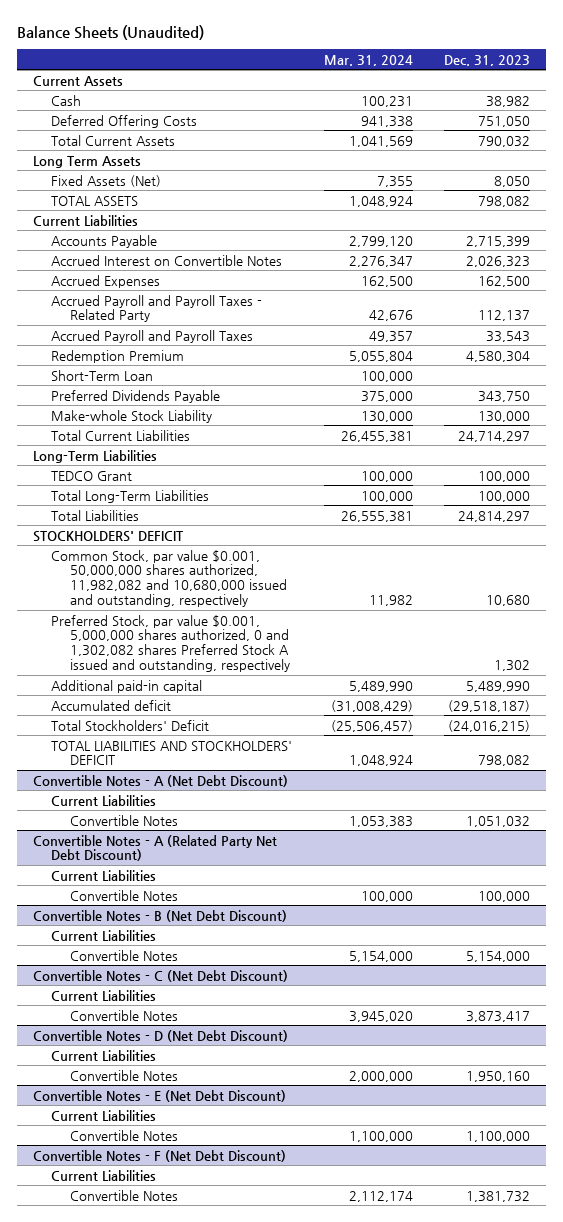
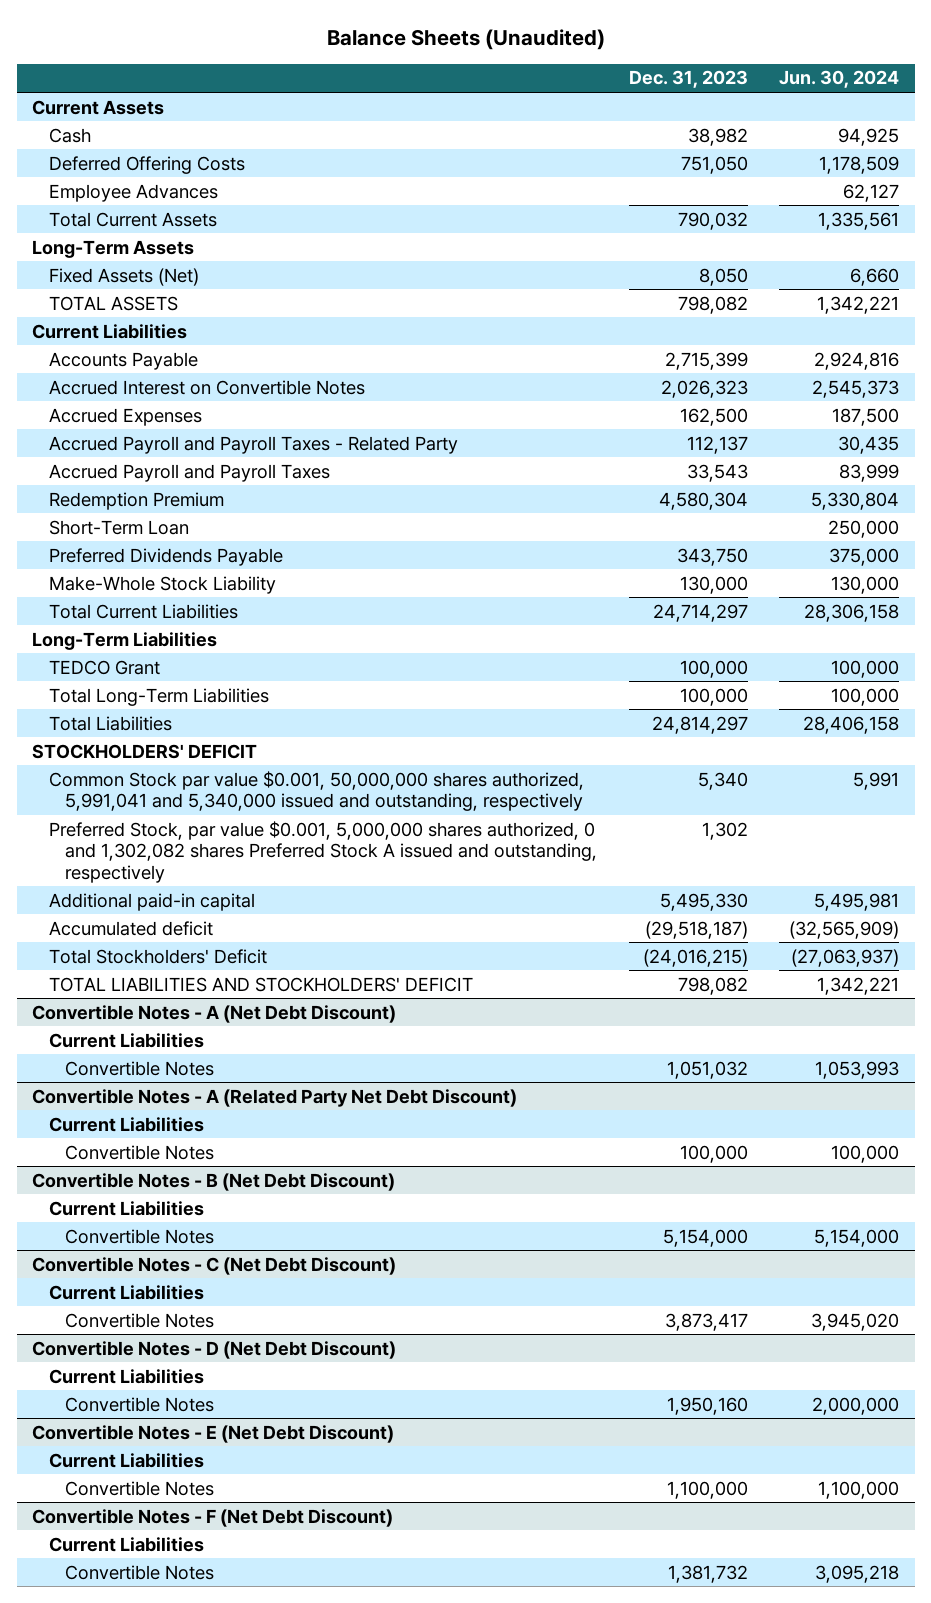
- | Mar. 31, 2024 | Dec. 31, 2023
+ | Dec. 31, 2023 | Jun. 30, 2024
+ Employee Advances | | 62,127
- Long Term Assets
+ Long-Term Assets
- Make-whole Stock Liability | 130,000 | 130,000
+ Make-Whole Stock Liability | 130,000 | 130,000
- Common Stock, par value $0.001, 50,000,000 shares authorized, 11,982,082 and 10,680,000 issued and outstanding, respectively | 11,982 | 10,680
+ Common Stock par value $0.001, 50,000,000 shares authorized, 5,991,041 and 5,340,000 issued and outstanding, respectively | 5,340 | 5,991
- Additional paid-in capital | 5,489,990 | 5,489,990
+ Additional paid-in capital | 5,495,330 | 5,495,981

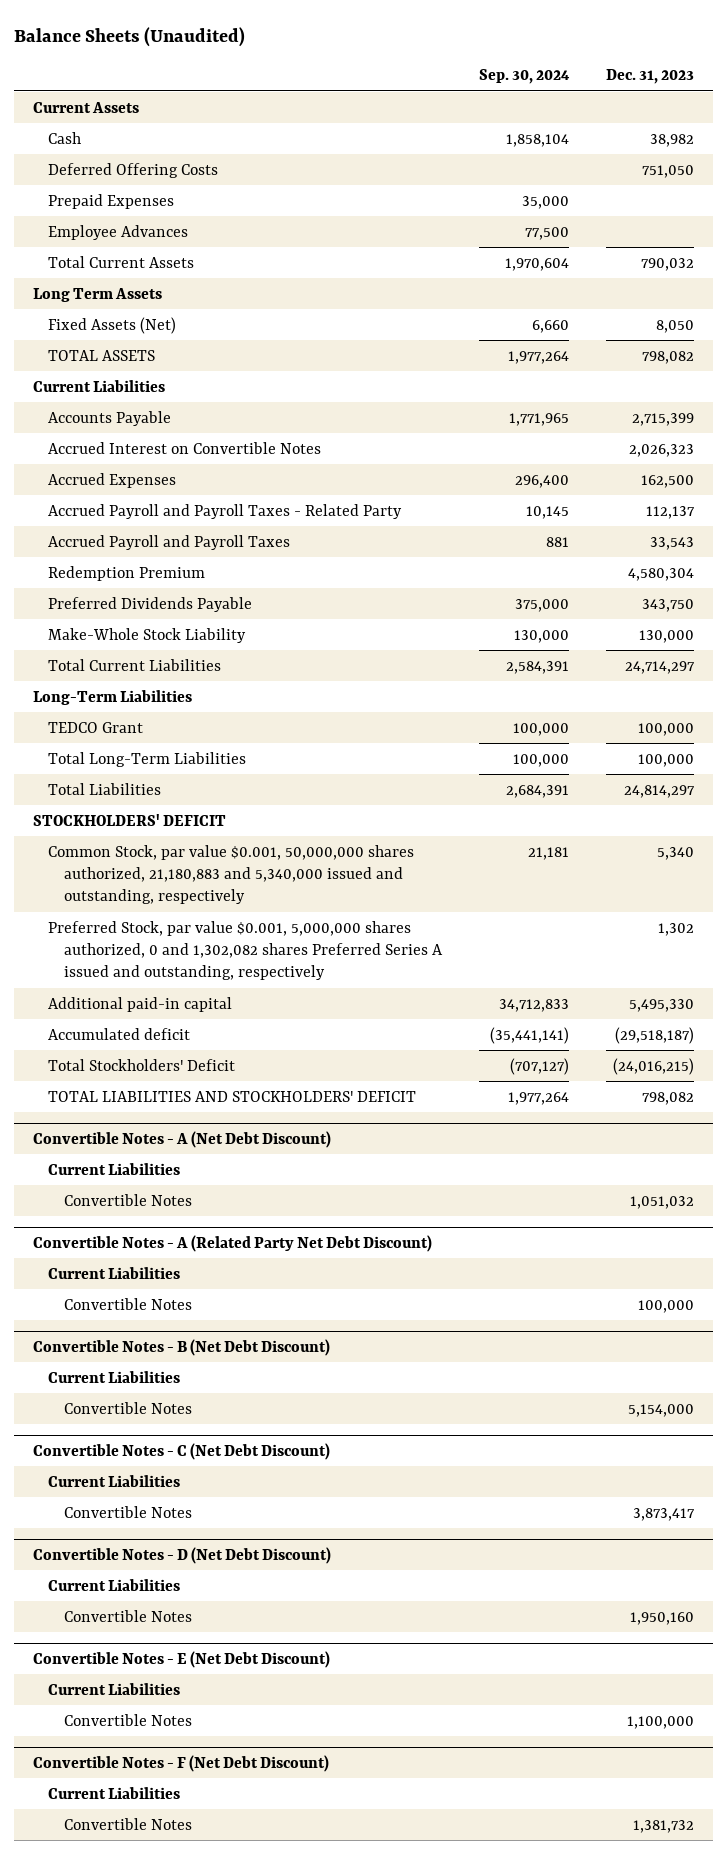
- | Dec. 31, 2023 | Jun. 30, 2024
+ | Sep. 30, 2024 | Dec. 31, 2023
+ Prepaid Expenses | 35,000 |
- Long-Term Assets
+ Long Term Assets
- Short-Term Loan | | 250,000
- Common Stock par value $0.001, 50,000,000 shares authorized, 5,991,041 and 5,340,000 issued and outstanding, respectively | 5,340 | 5,991
- Preferred Stock, par value $0.001, 5,000,000 shares authorized, 0 and 1,302,082 shares Preferred Stock A issued and outstanding, respectively | 1,302 |
+ Common Stock, par value $0.001, 50,000,000 shares authorized, 21,180,883 and 5,340,000 issued and outstanding, respectively | 21,181 | 5,340
+ Preferred Stock, par value $0.001, 5,000,000 shares authorized, 0 and 1,302,082 shares Preferred Series A issued and outstanding, respectively | | 1,302

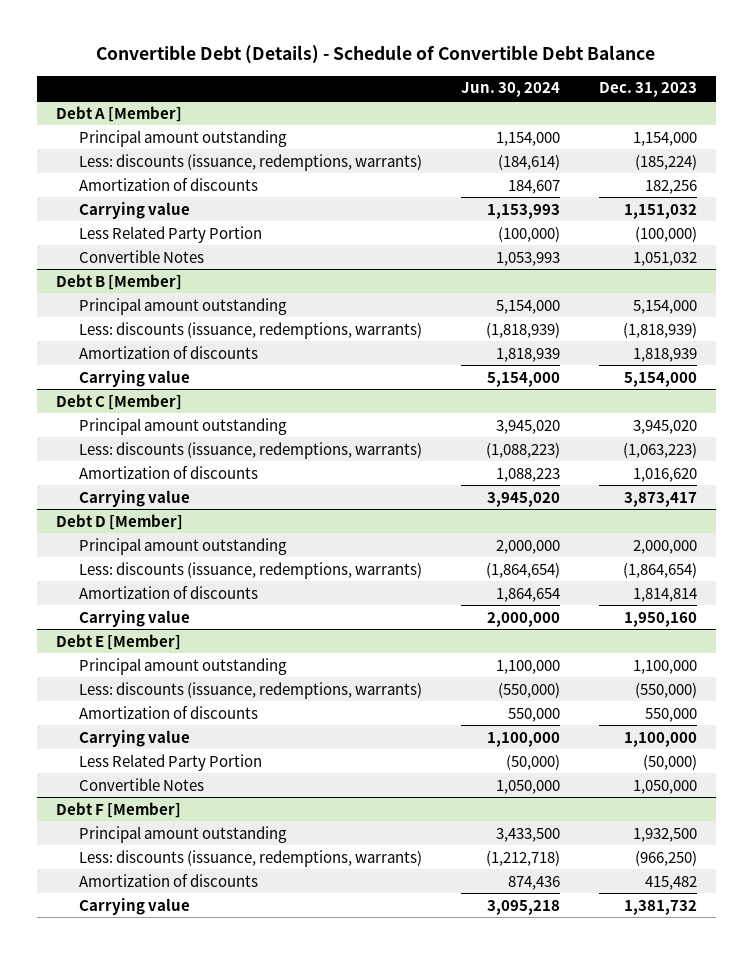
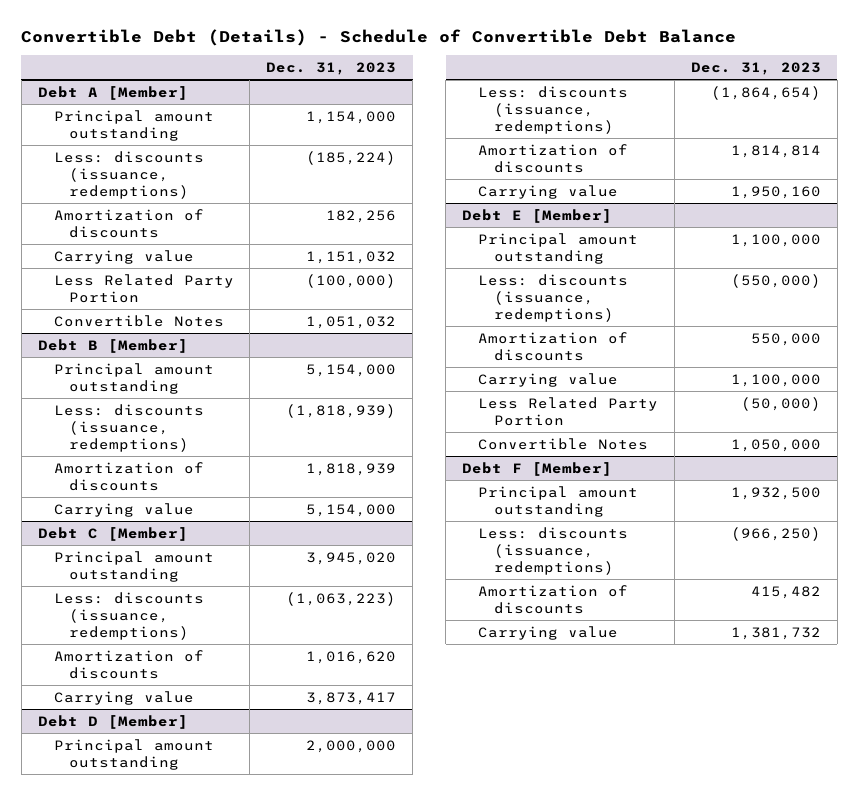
- | Jun. 30, 2024 | Dec. 31, 2023
+ | Dec. 31, 2023
@ Debt A [Member]
- Less: discounts (issuance, redemptions, warrants) | (184,614) | (185,224)
+ Less: discounts (issuance, redemptions) | (185,224)
@ Debt B [Member]
- Less: discounts (issuance, redemptions, warrants) | (1,818,939) | (1,818,939)
+ Less: discounts (issuance, redemptions) | (1,818,939)
@ Debt C [Member]
- Less: discounts (issuance, redemptions, warrants) | (1,088,223) | (1,063,223)
+ Less: discounts (issuance, redemptions) | (1,063,223)
@ Debt D [Member]
- Less: discounts (issuance, redemptions, warrants) | (1,864,654) | (1,864,654)
+ Less: discounts (issuance, redemptions) | (1,864,654)
@ Debt E [Member]
- Less: discounts (issuance, redemptions, warrants) | (550,000) | (550,000)
+ Less: discounts (issuance, redemptions) | (550,000)
@ Debt F [Member]
- Less: discounts (issuance, redemptions, warrants) | (1,212,718) | (966,250)
+ Less: discounts (issuance, redemptions) | (966,250)

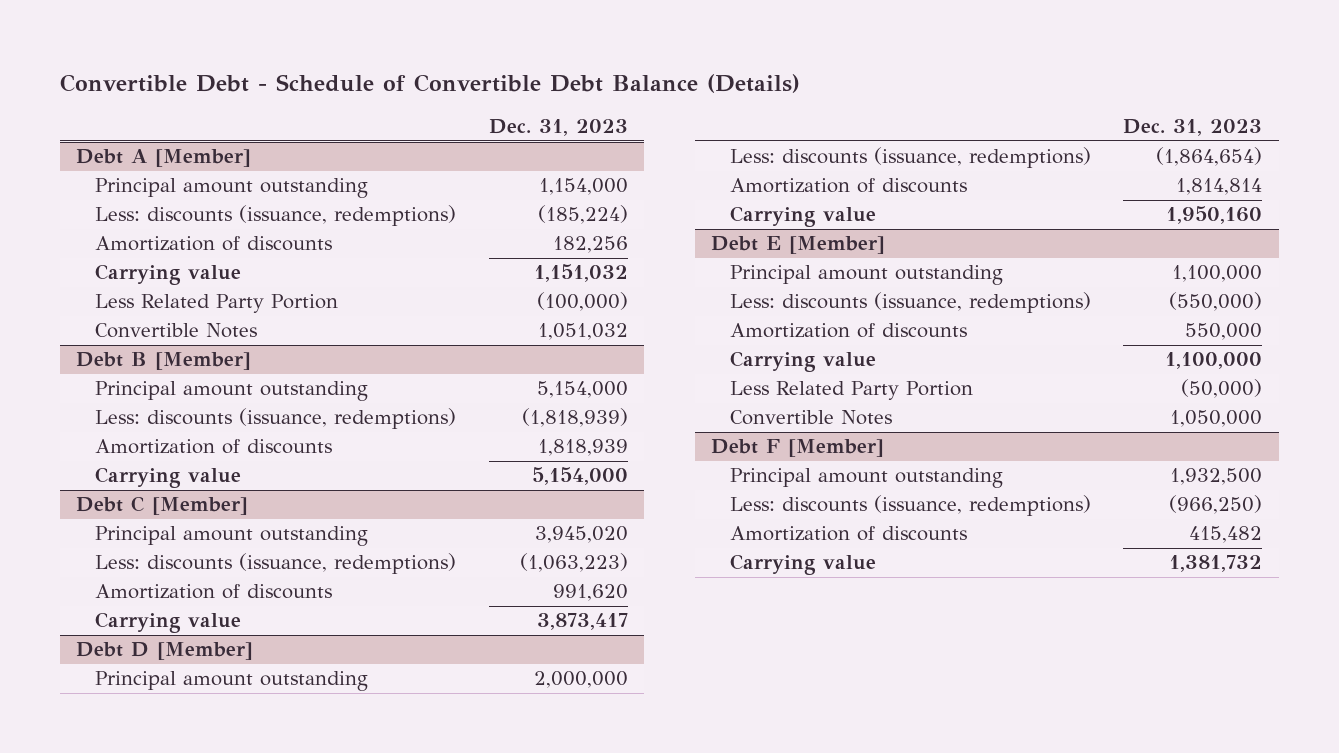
- Convertible Debt (Details) - Schedule of Convertible Debt Balance
+ Convertible Debt - Schedule of Convertible Debt Balance (Details)
@ Debt C [Member]
- Amortization of discounts | 1,016,620
+ Amortization of discounts | 991,620

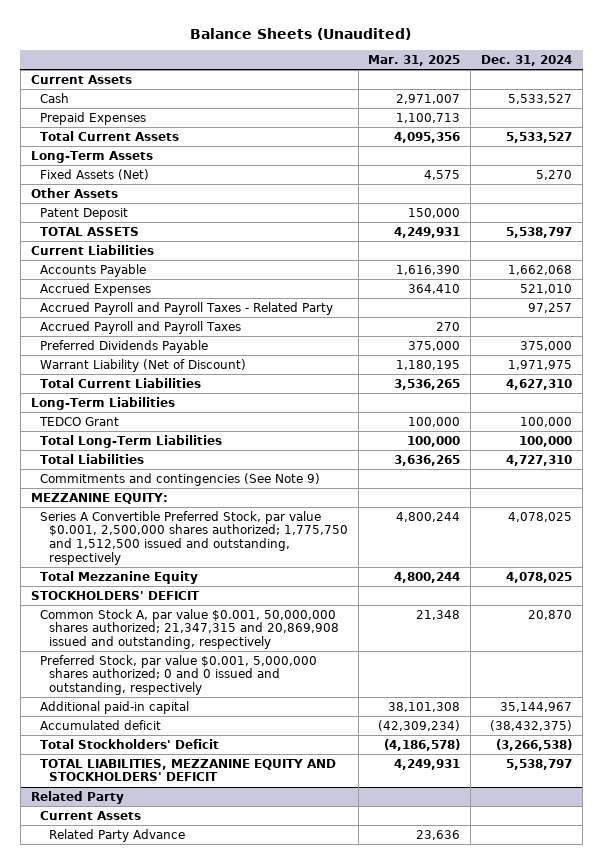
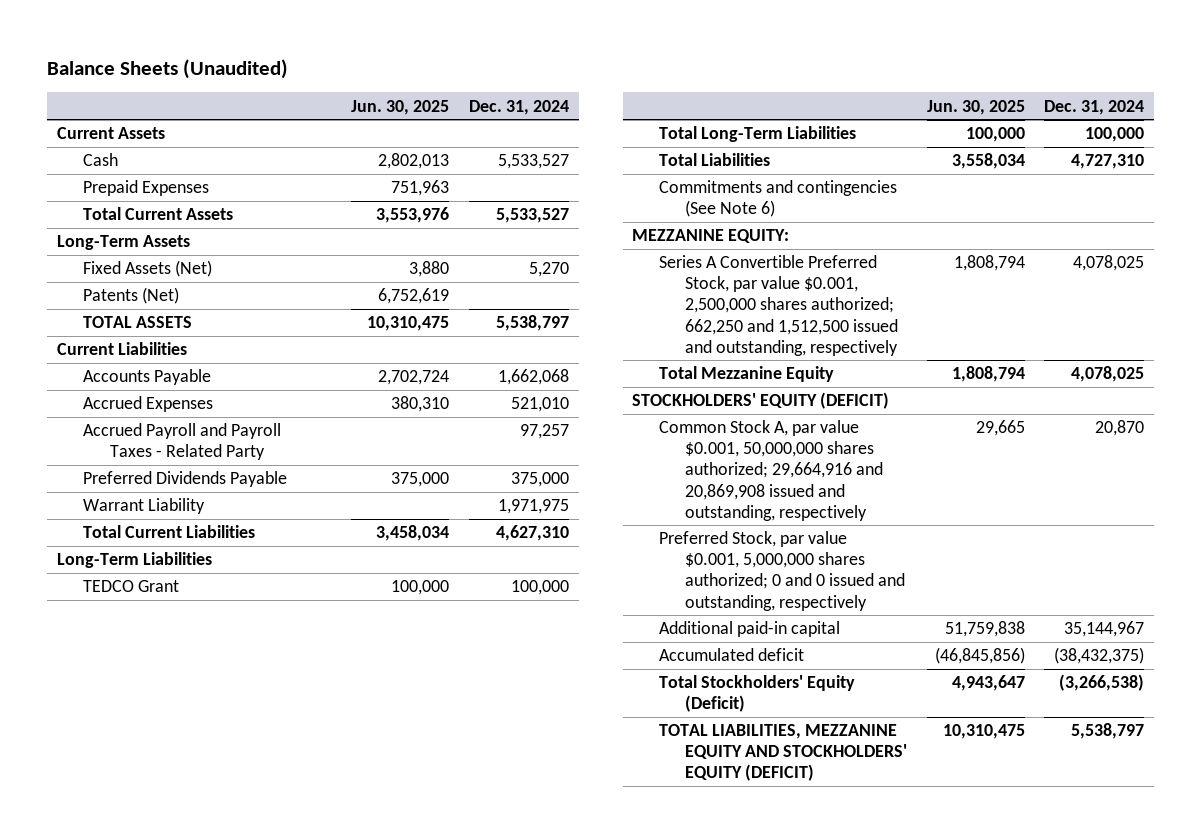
- | Mar. 31, 2025 | Dec. 31, 2024
+ | Jun. 30, 2025 | Dec. 31, 2024
- Other Assets
- Patent Deposit | 150,000 |
+ Patents (Net) | 6,752,619 |
- Accrued Payroll and Payroll Taxes | 270 |
- Warrant Liability (Net of Discount) | 1,180,195 | 1,971,975
+ Warrant Liability | | 1,971,975
- Commitments and contingencies (See Note 9)
+ Commitments and contingencies (See Note 6)
- Series A Convertible Preferred Stock, par value $0.001, 2,500,000 shares authorized; 1,775,750 and 1,512,500 issued and outstanding, respectively | 4,800,244 | 4,078,025
+ Series A Convertible Preferred Stock, par value $0.001, 2,500,000 shares authorized; 662,250 and 1,512,500 issued and outstanding, respectively | 1,808,794 | 4,078,025
- STOCKHOLDERS' DEFICIT
- Common Stock A, par value $0.001, 50,000,000 shares authorized; 21,347,315 and 20,869,908 issued and outstanding, respectively | 21,348 | 20,870
+ STOCKHOLDERS' EQUITY (DEFICIT)
+ Common Stock A, par value $0.001, 50,000,000 shares authorized; 29,664,916 and 20,869,908 issued and outstanding, respectively | 29,665 | 20,870
- Total Stockholders' Deficit | (4,186,578) | (3,266,538)
- TOTAL LIABILITIES, MEZZANINE EQUITY AND STOCKHOLDERS' DEFICIT | 4,249,931 | 5,538,797
- Related Party
- Current Assets
- Related Party Advance | 23,636 |
+ Total Stockholders' Equity (Deficit) | 4,943,647 | (3,266,538)
+ TOTAL LIABILITIES, MEZZANINE EQUITY AND STOCKHOLDERS' EQUITY (DEFICIT) | 10,310,475 | 5,538,797

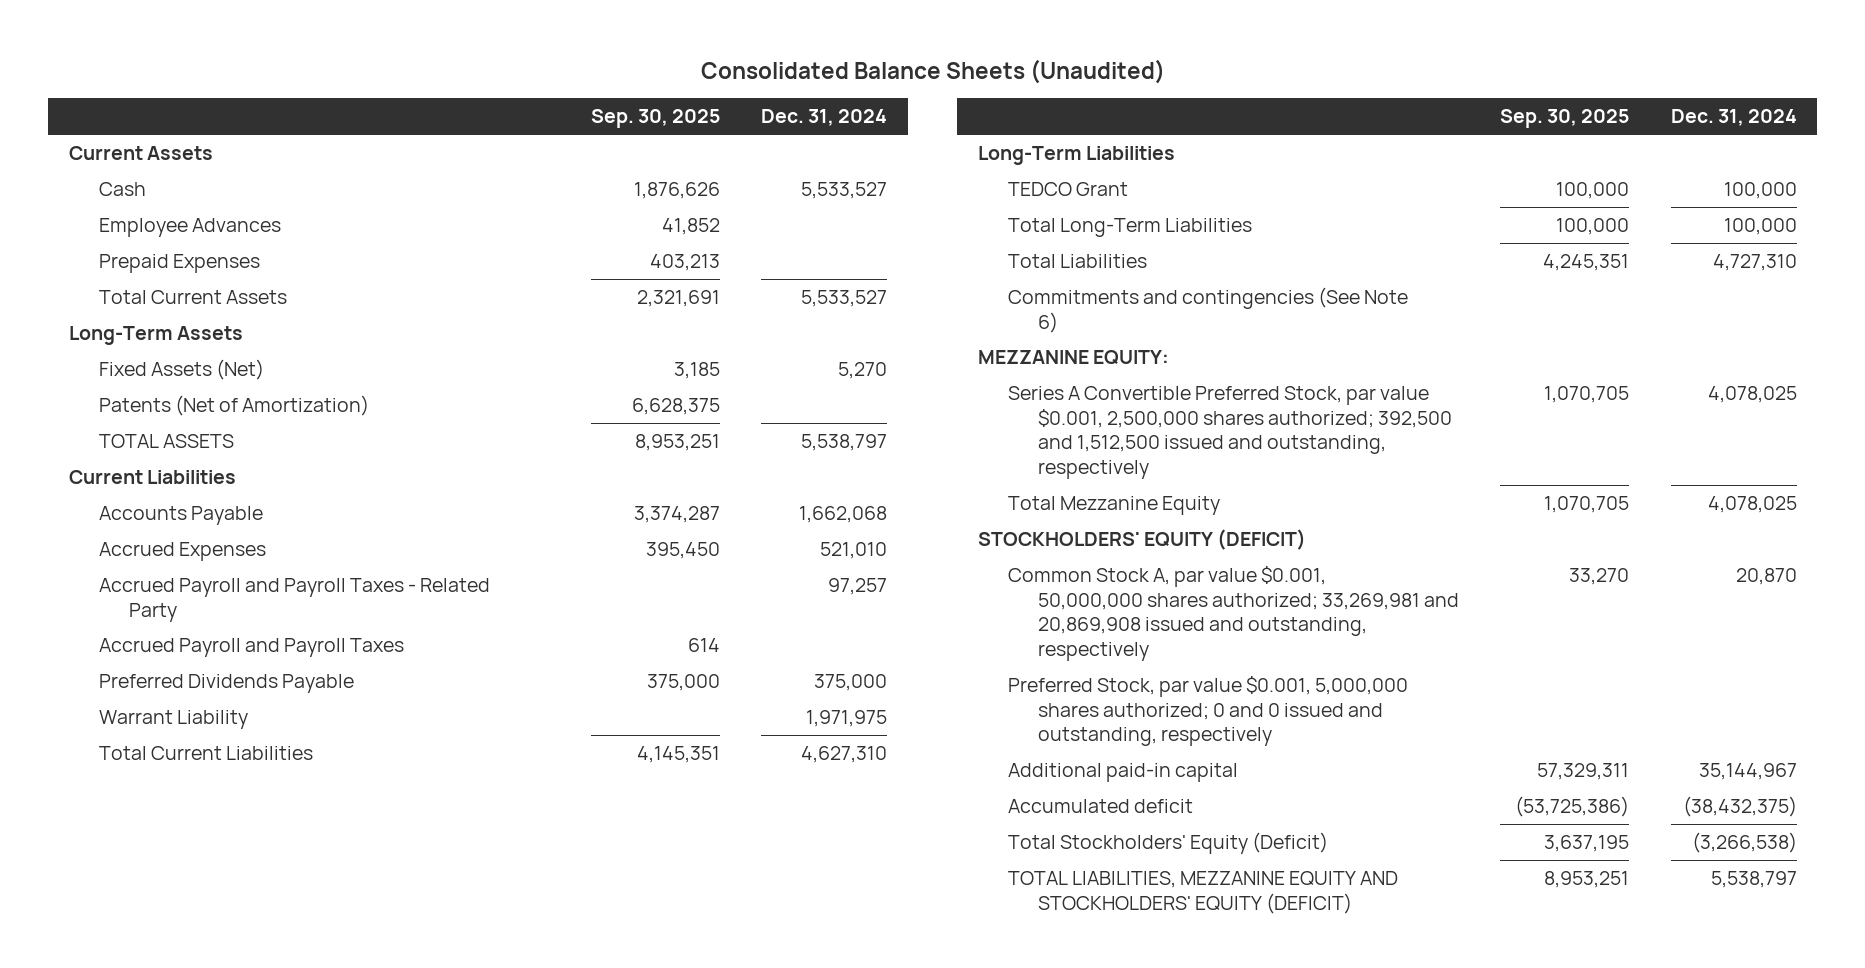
- Balance Sheets (Unaudited)
+ Consolidated Balance Sheets (Unaudited)
- | Jun. 30, 2025 | Dec. 31, 2024
+ | Sep. 30, 2025 | Dec. 31, 2024
+ Employee Advances | 41,852 |
- Patents (Net) | 6,752,619 |
+ Patents (Net of Amortization) | 6,628,375 |
+ Accrued Payroll and Payroll Taxes | 614 |
- Series A Convertible Preferred Stock, par value $0.001, 2,500,000 shares authorized; 662,250 and 1,512,500 issued and outstanding, respectively | 1,808,794 | 4,078,025
+ Series A Convertible Preferred Stock, par value $0.001, 2,500,000 shares authorized; 392,500 and 1,512,500 issued and outstanding, respectively | 1,070,705 | 4,078,025
- Common Stock A, par value $0.001, 50,000,000 shares authorized; 29,664,916 and 20,869,908 issued and outstanding, respectively | 29,665 | 20,870
+ Common Stock A, par value $0.001, 50,000,000 shares authorized; 33,269,981 and 20,869,908 issued and outstanding, respectively | 33,270 | 20,870

